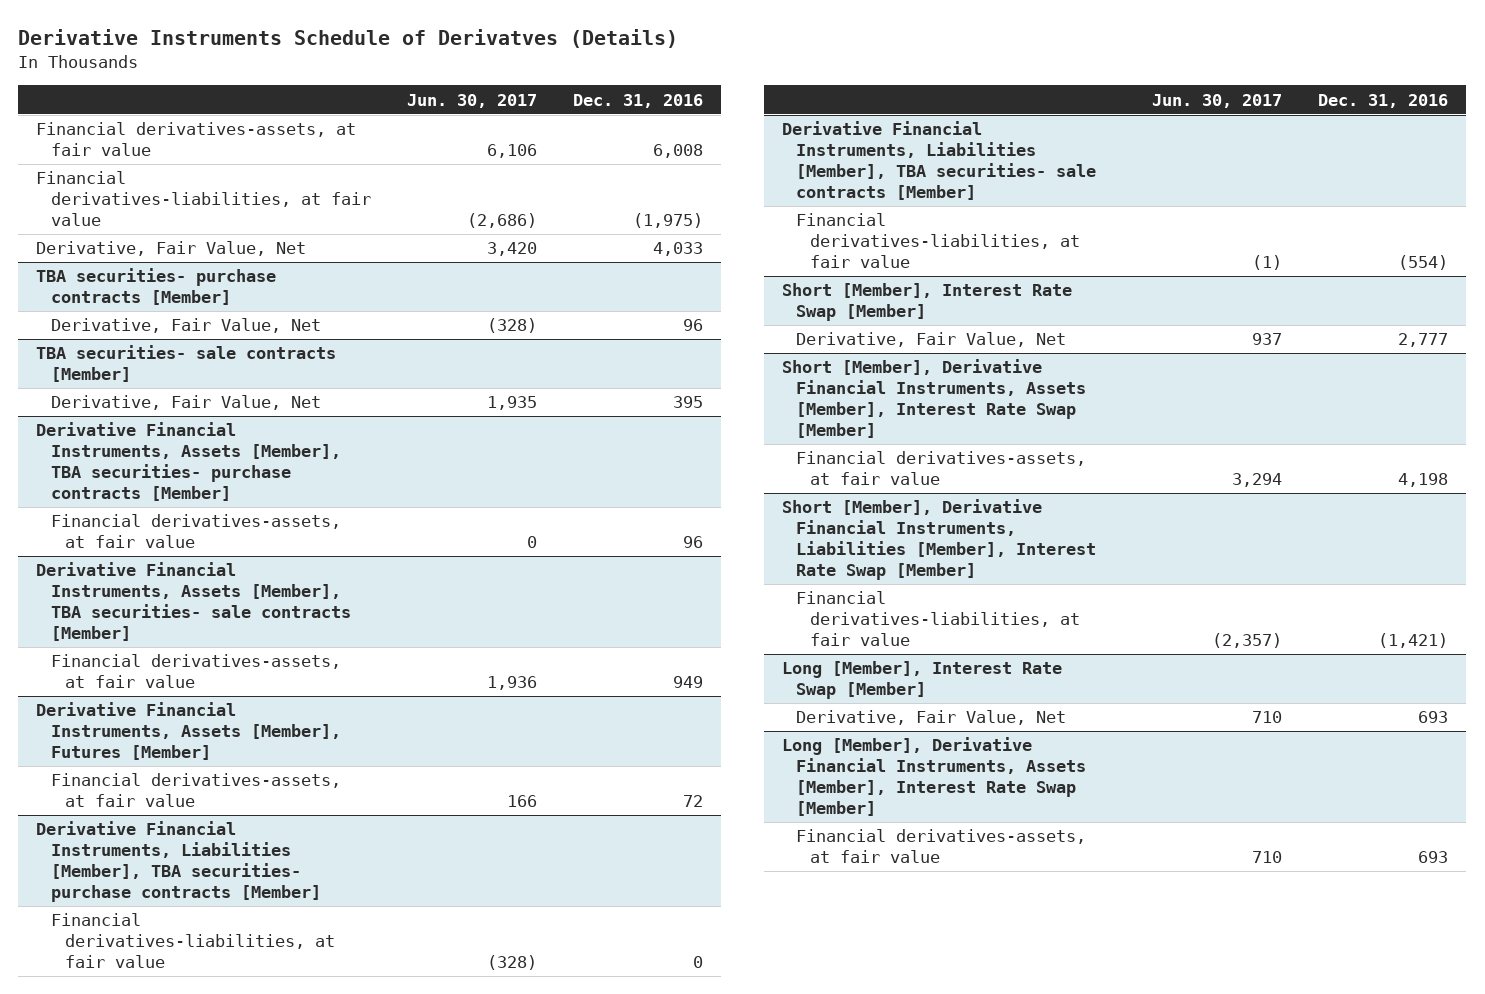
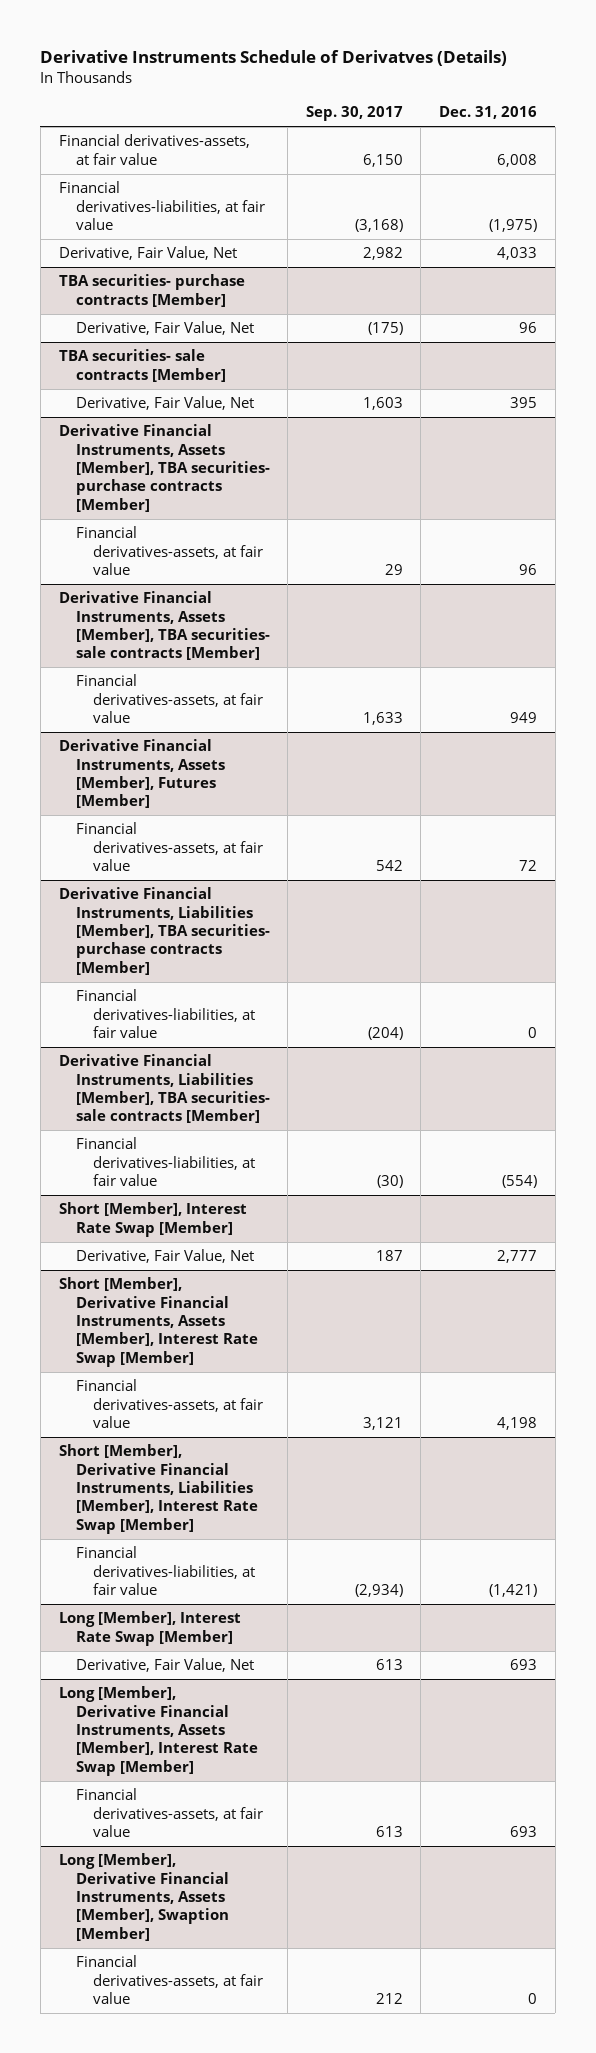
- | Jun. 30, 2017 | Dec. 31, 2016
+ | Sep. 30, 2017 | Dec. 31, 2016
+ Long [Member], Derivative Financial Instruments, Assets [Member], Swaption [Member]
+ Financial derivatives-assets, at fair value | 212 | 0

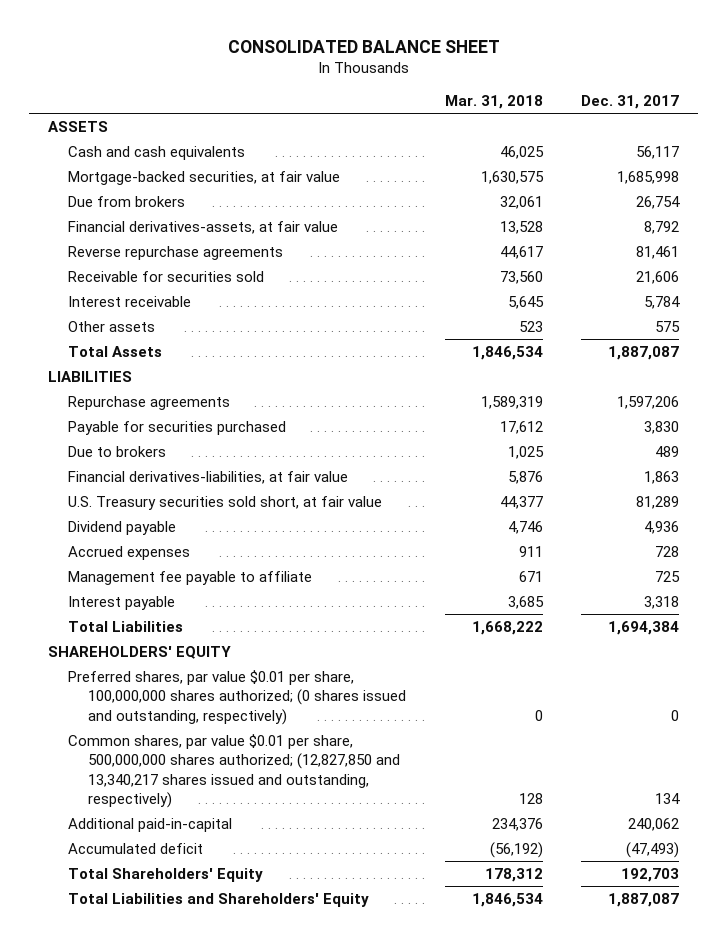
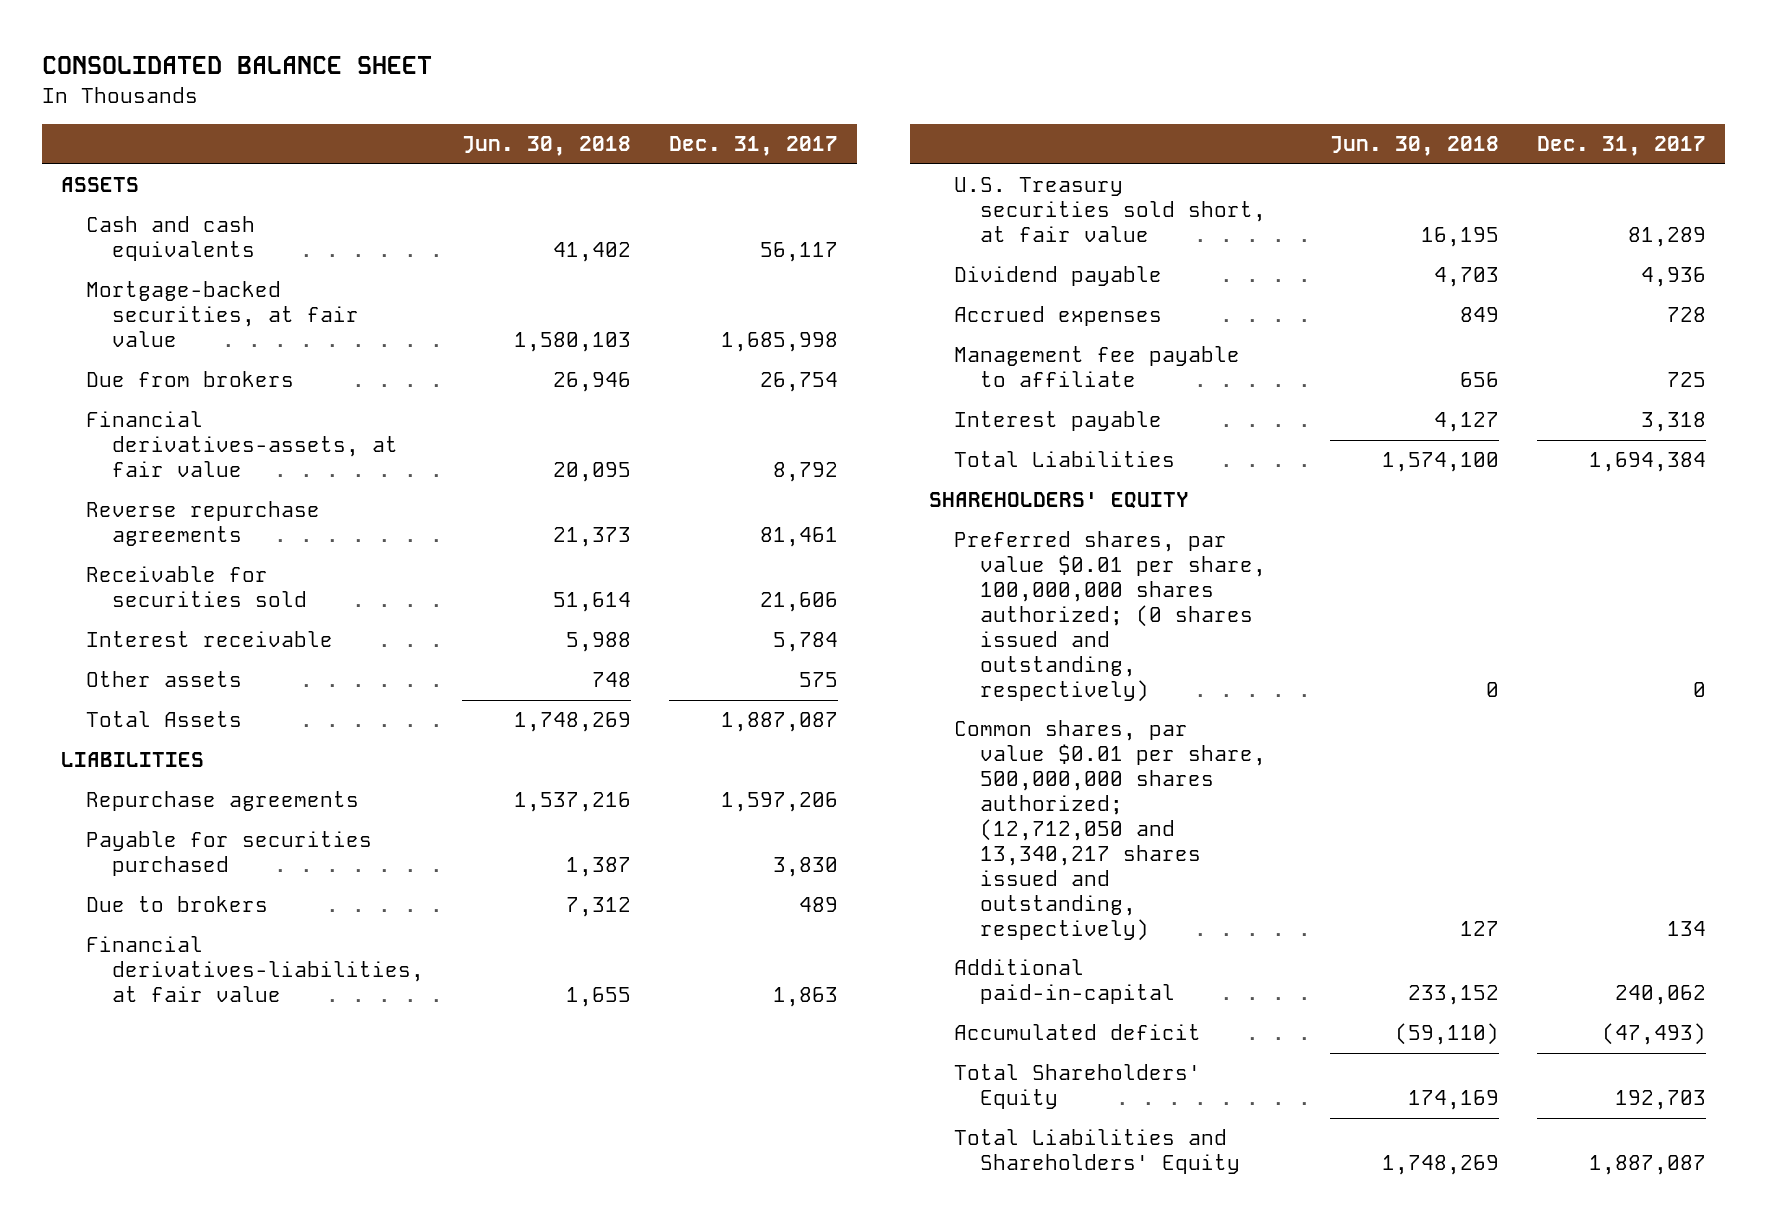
- | Mar. 31, 2018 | Dec. 31, 2017
+ | Jun. 30, 2018 | Dec. 31, 2017
- Common shares, par value $0.01 per share, 500,000,000 shares authorized; (12,827,850 and 13,340,217 shares issued and outstanding, respectively) | 128 | 134
+ Common shares, par value $0.01 per share, 500,000,000 shares authorized; (12,712,050 and 13,340,217 shares issued and outstanding, respectively) | 127 | 134

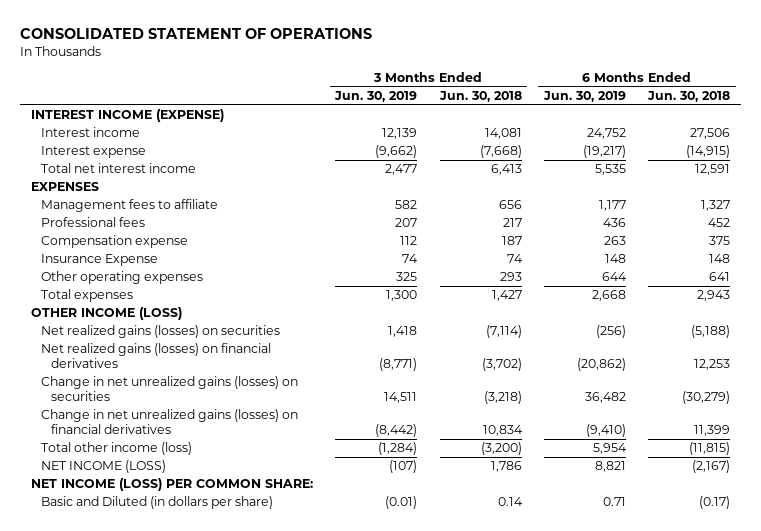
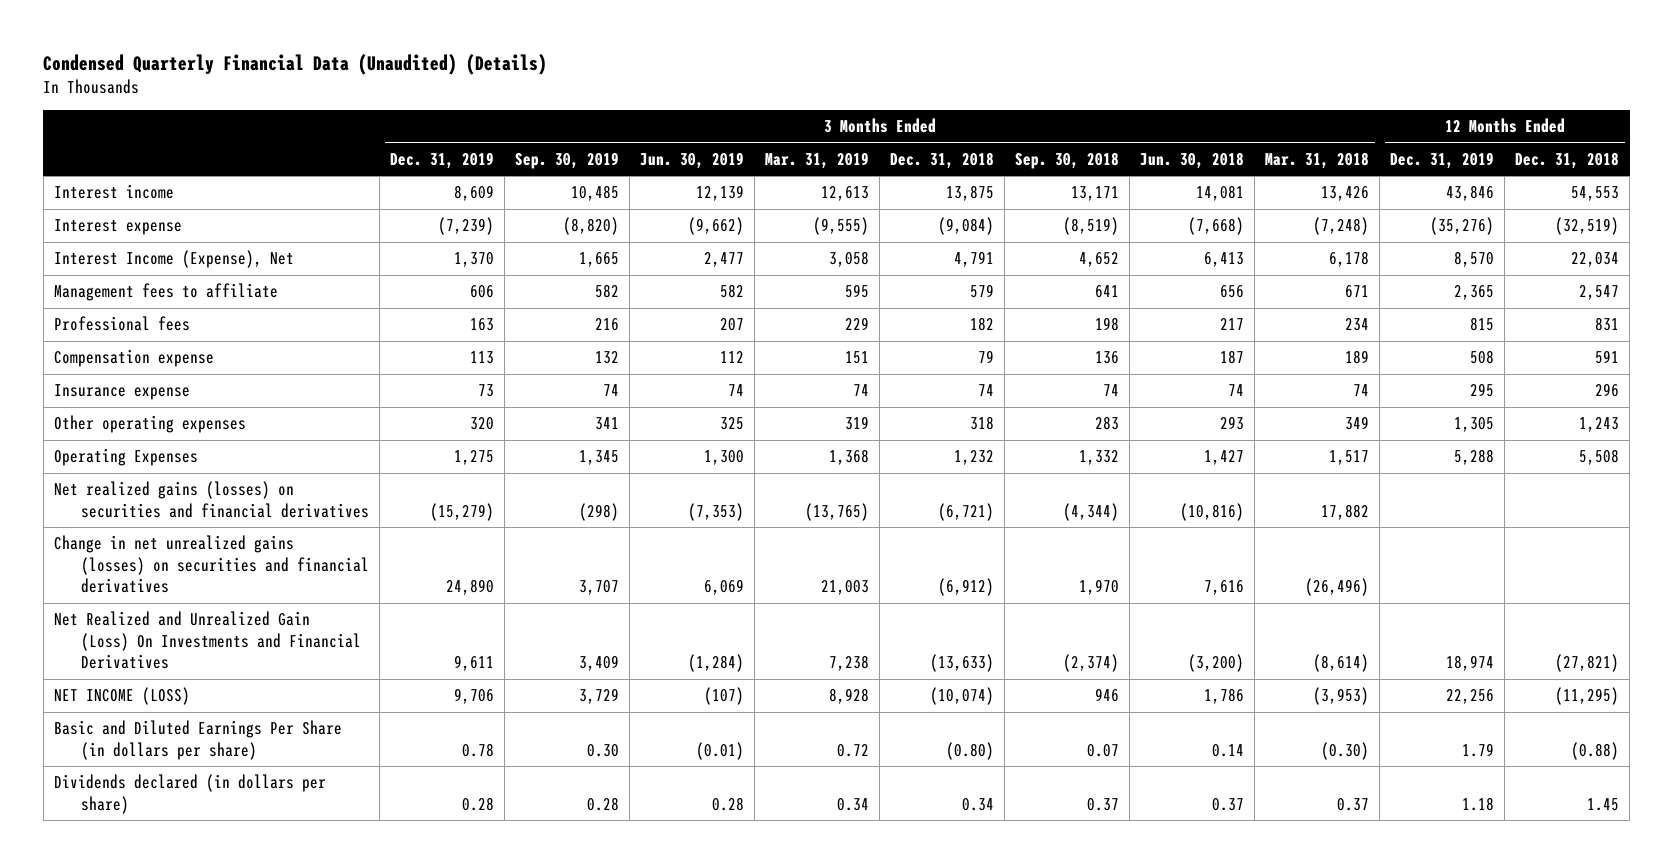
- CONSOLIDATED STATEMENT OF OPERATIONS
+ Condensed Quarterly Financial Data (Unaudited) (Details)
- | 3 Months Ended Jun. 30, 2019 | 3 Months Ended Jun. 30, 2018 | 6 Months Ended Jun. 30, 2019 | 6 Months Ended Jun. 30, 2018
+ | 3 Months Ended Dec. 31, 2019 | 3 Months Ended Sep. 30, 2019 | 3 Months Ended Jun. 30, 2019 | 3 Months Ended Mar. 31, 2019 | 3 Months Ended Dec. 31, 2018 | 3 Months Ended Sep. 30, 2018 | 3 Months Ended Jun. 30, 2018 | 3 Months Ended Mar. 31, 2018 | 12 Months Ended Dec. 31, 2019 | 12 Months Ended Dec. 31, 2018
- INTEREST INCOME (EXPENSE)
- Total net interest income | 2,477 | 6,413 | 5,535 | 12,591
- EXPENSES
+ Interest Income (Expense), Net | 1,370 | 1,665 | 2,477 | 3,058 | 4,791 | 4,652 | 6,413 | 6,178 | 8,570 | 22,034
- Insurance Expense | 74 | 74 | 148 | 148
+ Insurance expense | 73 | 74 | 74 | 74 | 74 | 74 | 74 | 74 | 295 | 296
- Total expenses | 1,300 | 1,427 | 2,668 | 2,943
- OTHER INCOME (LOSS)
- Net realized gains (losses) on securities | 1,418 | (7,114) | (256) | (5,188)
- Net realized gains (losses) on financial derivatives | (8,771) | (3,702) | (20,862) | 12,253
- Change in net unrealized gains (losses) on securities | 14,511 | (3,218) | 36,482 | (30,279)
- Change in net unrealized gains (losses) on financial derivatives | (8,442) | 10,834 | (9,410) | 11,399
- Total other income (loss) | (1,284) | (3,200) | 5,954 | (11,815)
+ Operating Expenses | 1,275 | 1,345 | 1,300 | 1,368 | 1,232 | 1,332 | 1,427 | 1,517 | 5,288 | 5,508
+ Net realized gains (losses) on securities and financial derivatives | (15,279) | (298) | (7,353) | (13,765) | (6,721) | (4,344) | (10,816) | 17,882 | |
+ Change in net unrealized gains (losses) on securities and financial derivatives | 24,890 | 3,707 | 6,069 | 21,003 | (6,912) | 1,970 | 7,616 | (26,496) | |
+ Net Realized and Unrealized Gain (Loss) On Investments and Financial Derivatives | 9,611 | 3,409 | (1,284) | 7,238 | (13,633) | (2,374) | (3,200) | (8,614) | 18,974 | (27,821)
- NET INCOME (LOSS) PER COMMON SHARE:
- Basic and Diluted (in dollars per share) | (0.01) | 0.14 | 0.71 | (0.17)
+ Basic and Diluted Earnings Per Share (in dollars per share) | 0.78 | 0.30 | (0.01) | 0.72 | (0.80) | 0.07 | 0.14 | (0.30) | 1.79 | (0.88)
+ Dividends declared (in dollars per share) | 0.28 | 0.28 | 0.28 | 0.34 | 0.34 | 0.37 | 0.37 | 0.37 | 1.18 | 1.45

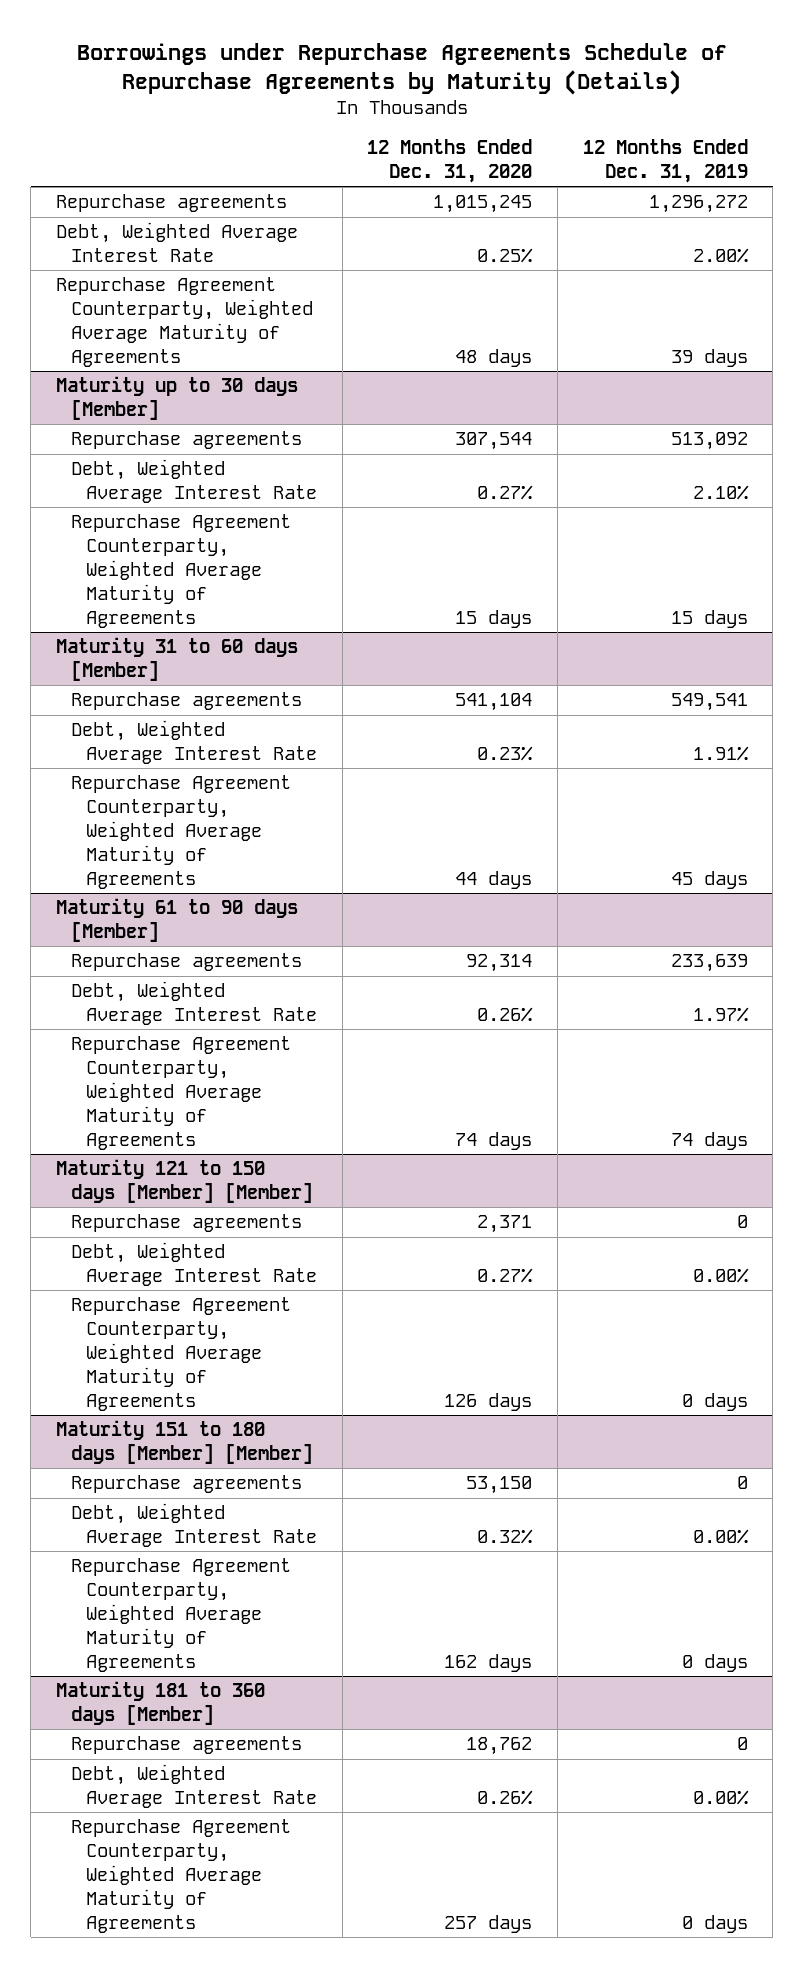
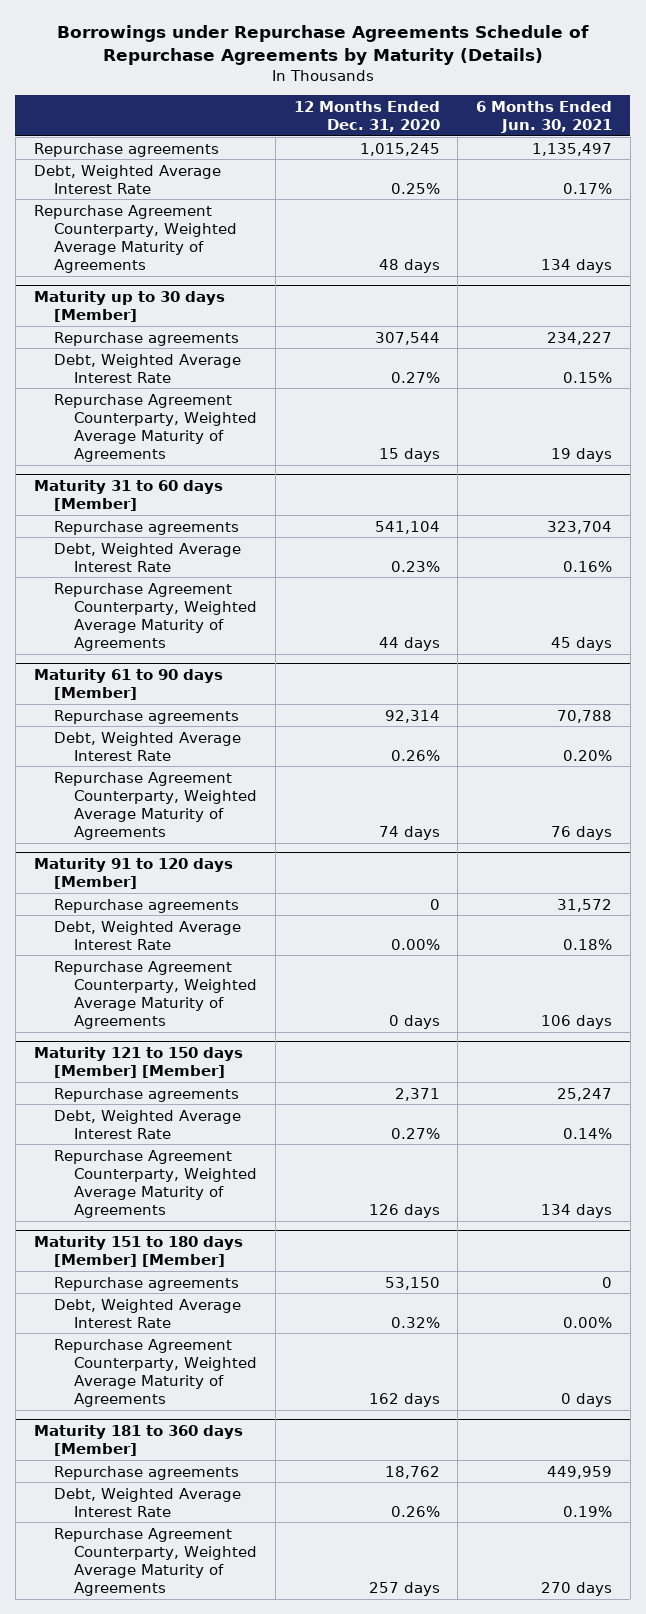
- | 12 Months Ended Dec. 31, 2020 | 12 Months Ended Dec. 31, 2019
+ | 12 Months Ended Dec. 31, 2020 | 6 Months Ended Jun. 30, 2021
+ Maturity 91 to 120 days [Member]
+ Repurchase agreements | 0 | 31,572
+ Debt, Weighted Average Interest Rate | 0.00% | 0.18%
+ Repurchase Agreement Counterparty, Weighted Average Maturity of Agreements | 0 days | 106 days

